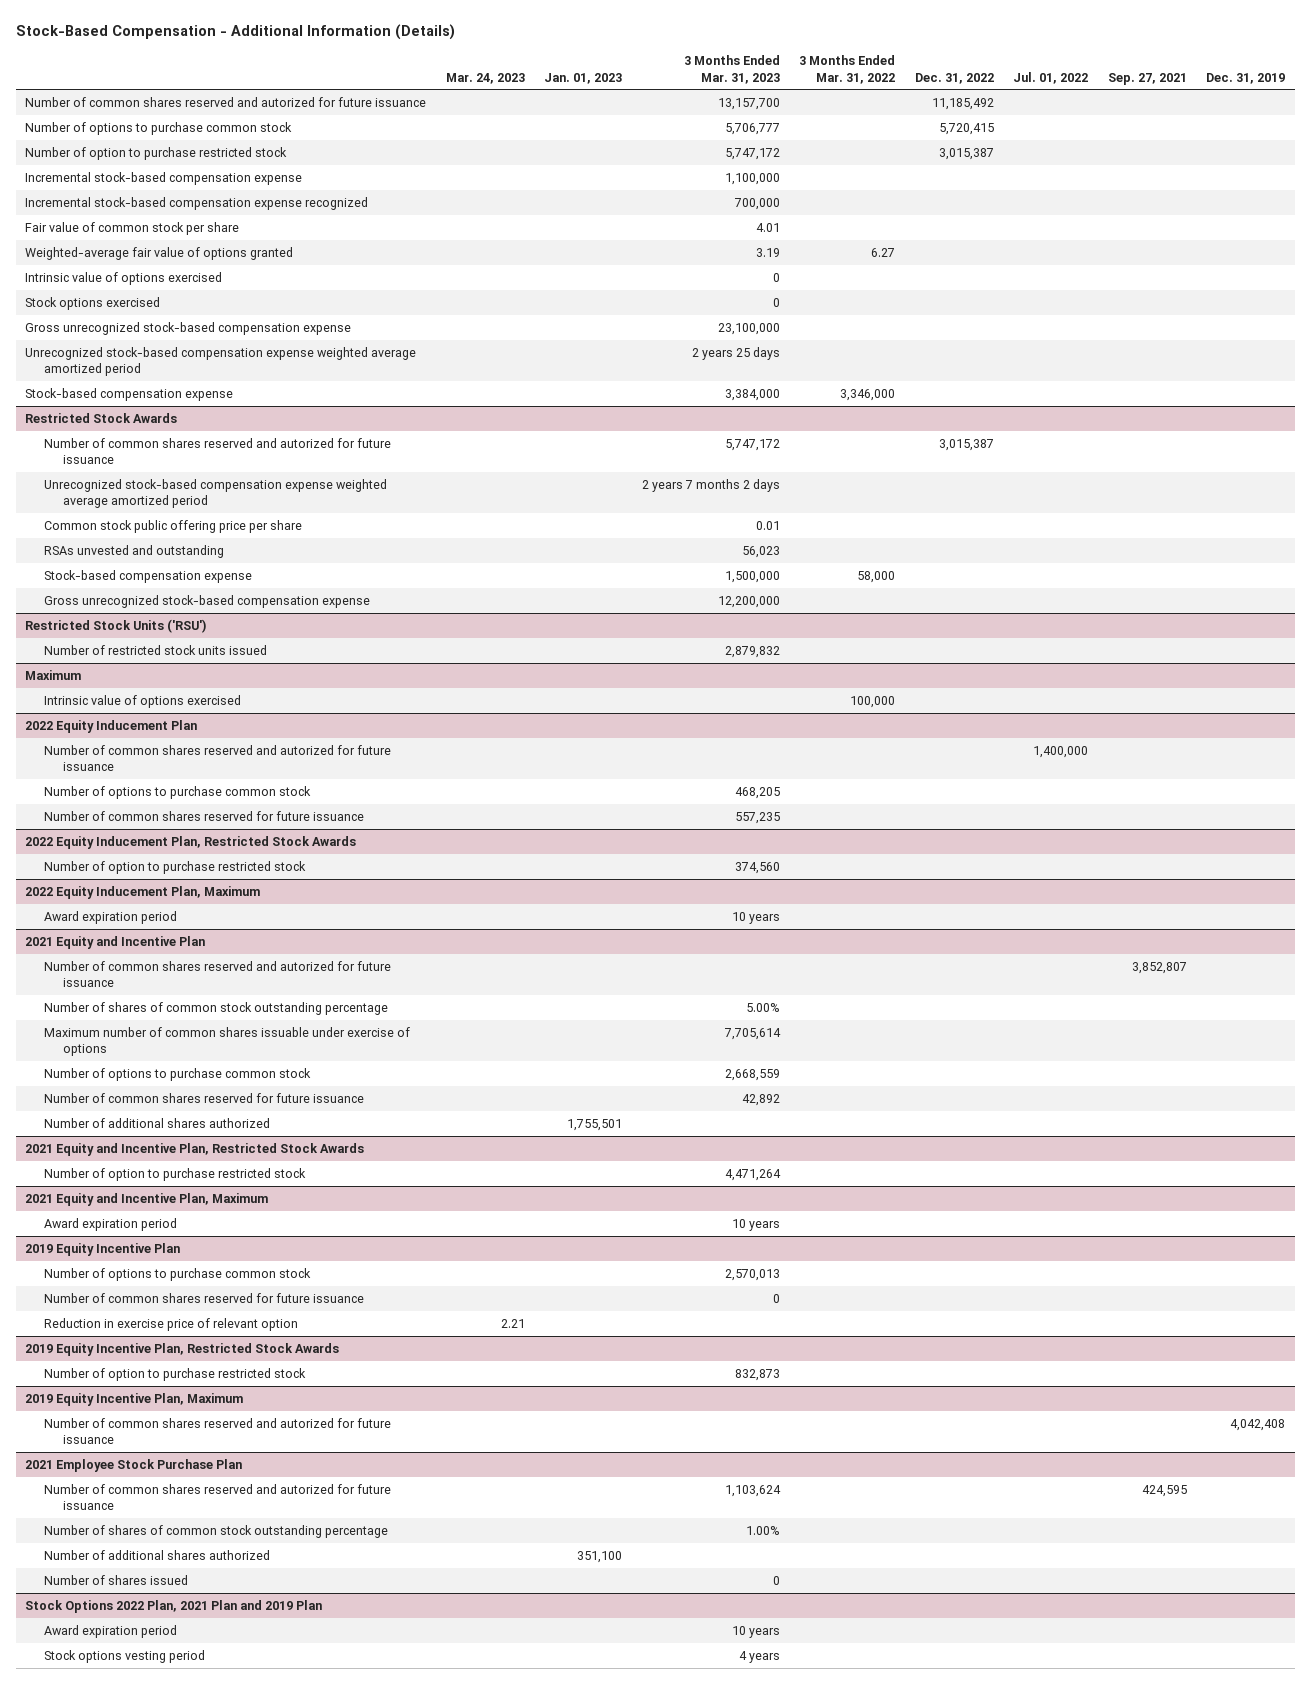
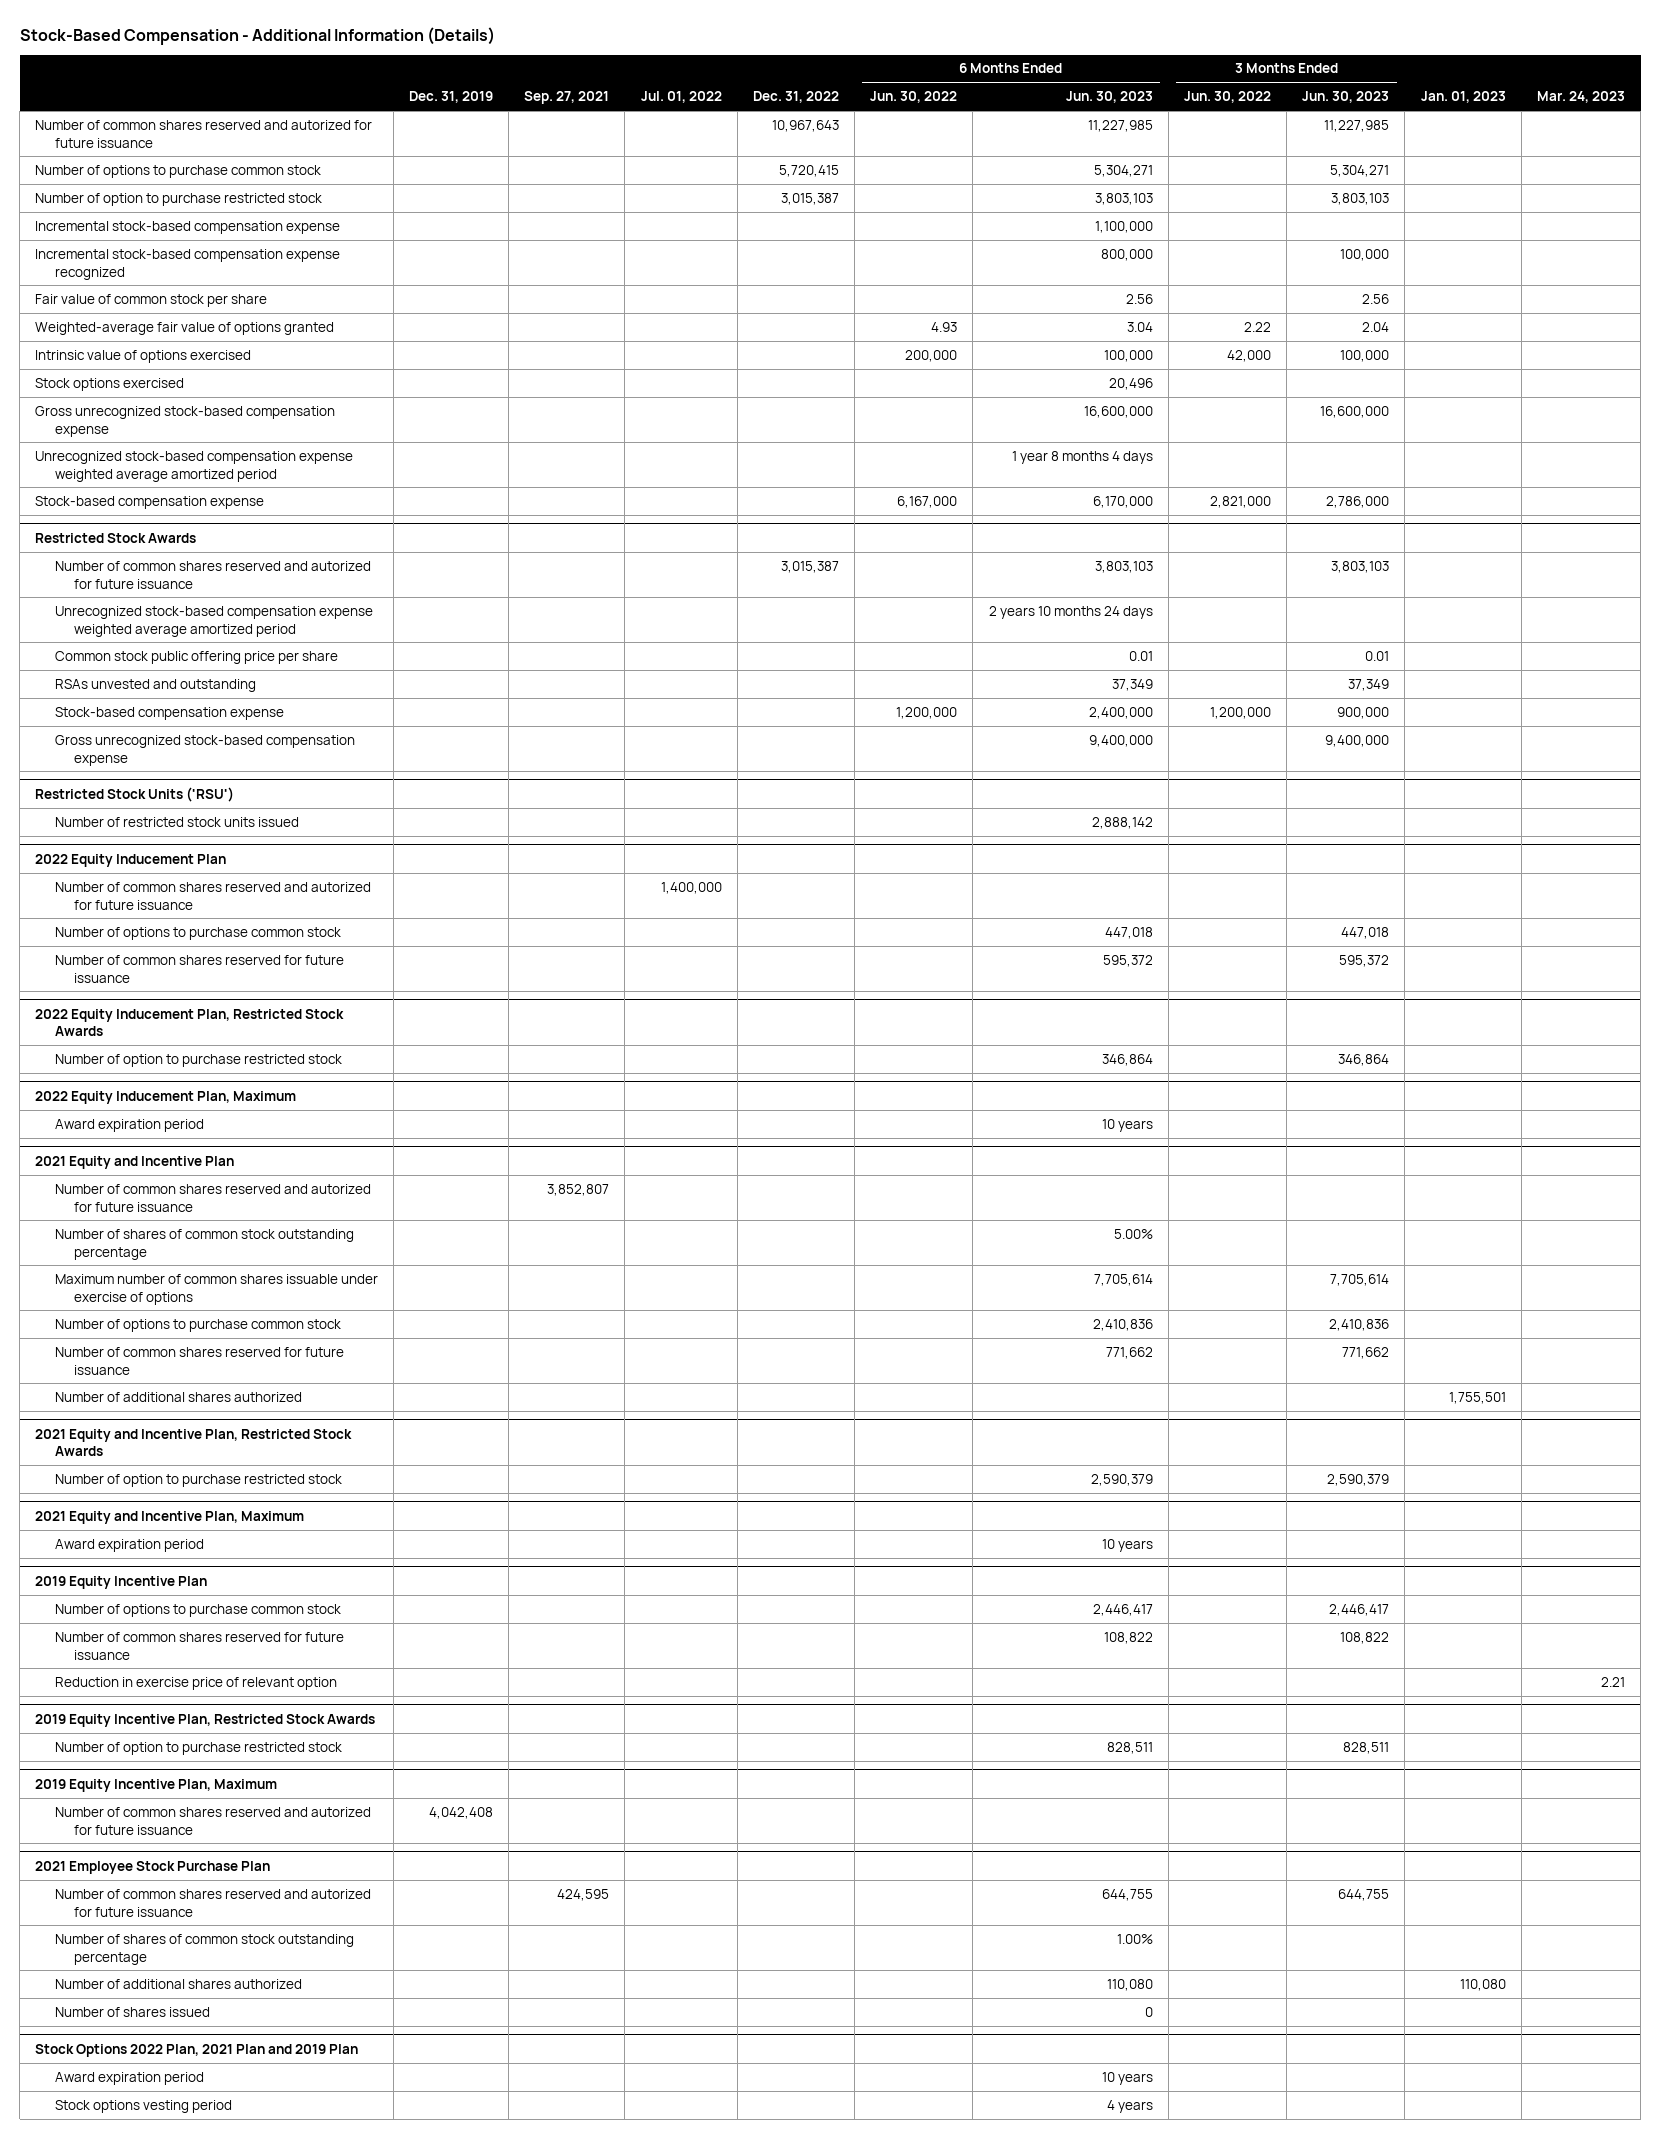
- | Mar. 24, 2023 | Jan. 01, 2023 | 3 Months Ended Mar. 31, 2023 | 3 Months Ended Mar. 31, 2022 | Dec. 31, 2022 | Jul. 01, 2022 | Sep. 27, 2021 | Dec. 31, 2019
+ | Dec. 31, 2019 | Sep. 27, 2021 | Jul. 01, 2022 | Dec. 31, 2022 | 6 Months Ended Jun. 30, 2022 | 6 Months Ended Jun. 30, 2023 | 3 Months Ended Jun. 30, 2022 | 3 Months Ended Jun. 30, 2023 | Jan. 01, 2023 | Mar. 24, 2023
- Number of common shares reserved and autorized for future issuance | | | 13,157,700 | | 11,185,492 | | |
+ Number of common shares reserved and autorized for future issuance | | | | 10,967,643 | | 11,227,985 | | 11,227,985 | |
- Maximum
- Intrinsic value of options exercised | | | | 100,000 | | | |
@ 2021 Employee Stock Purchase Plan
- Number of additional shares authorized | | 351,100 | | | | | |
+ Number of additional shares authorized | | | | | | 110,080 | | | 110,080 |

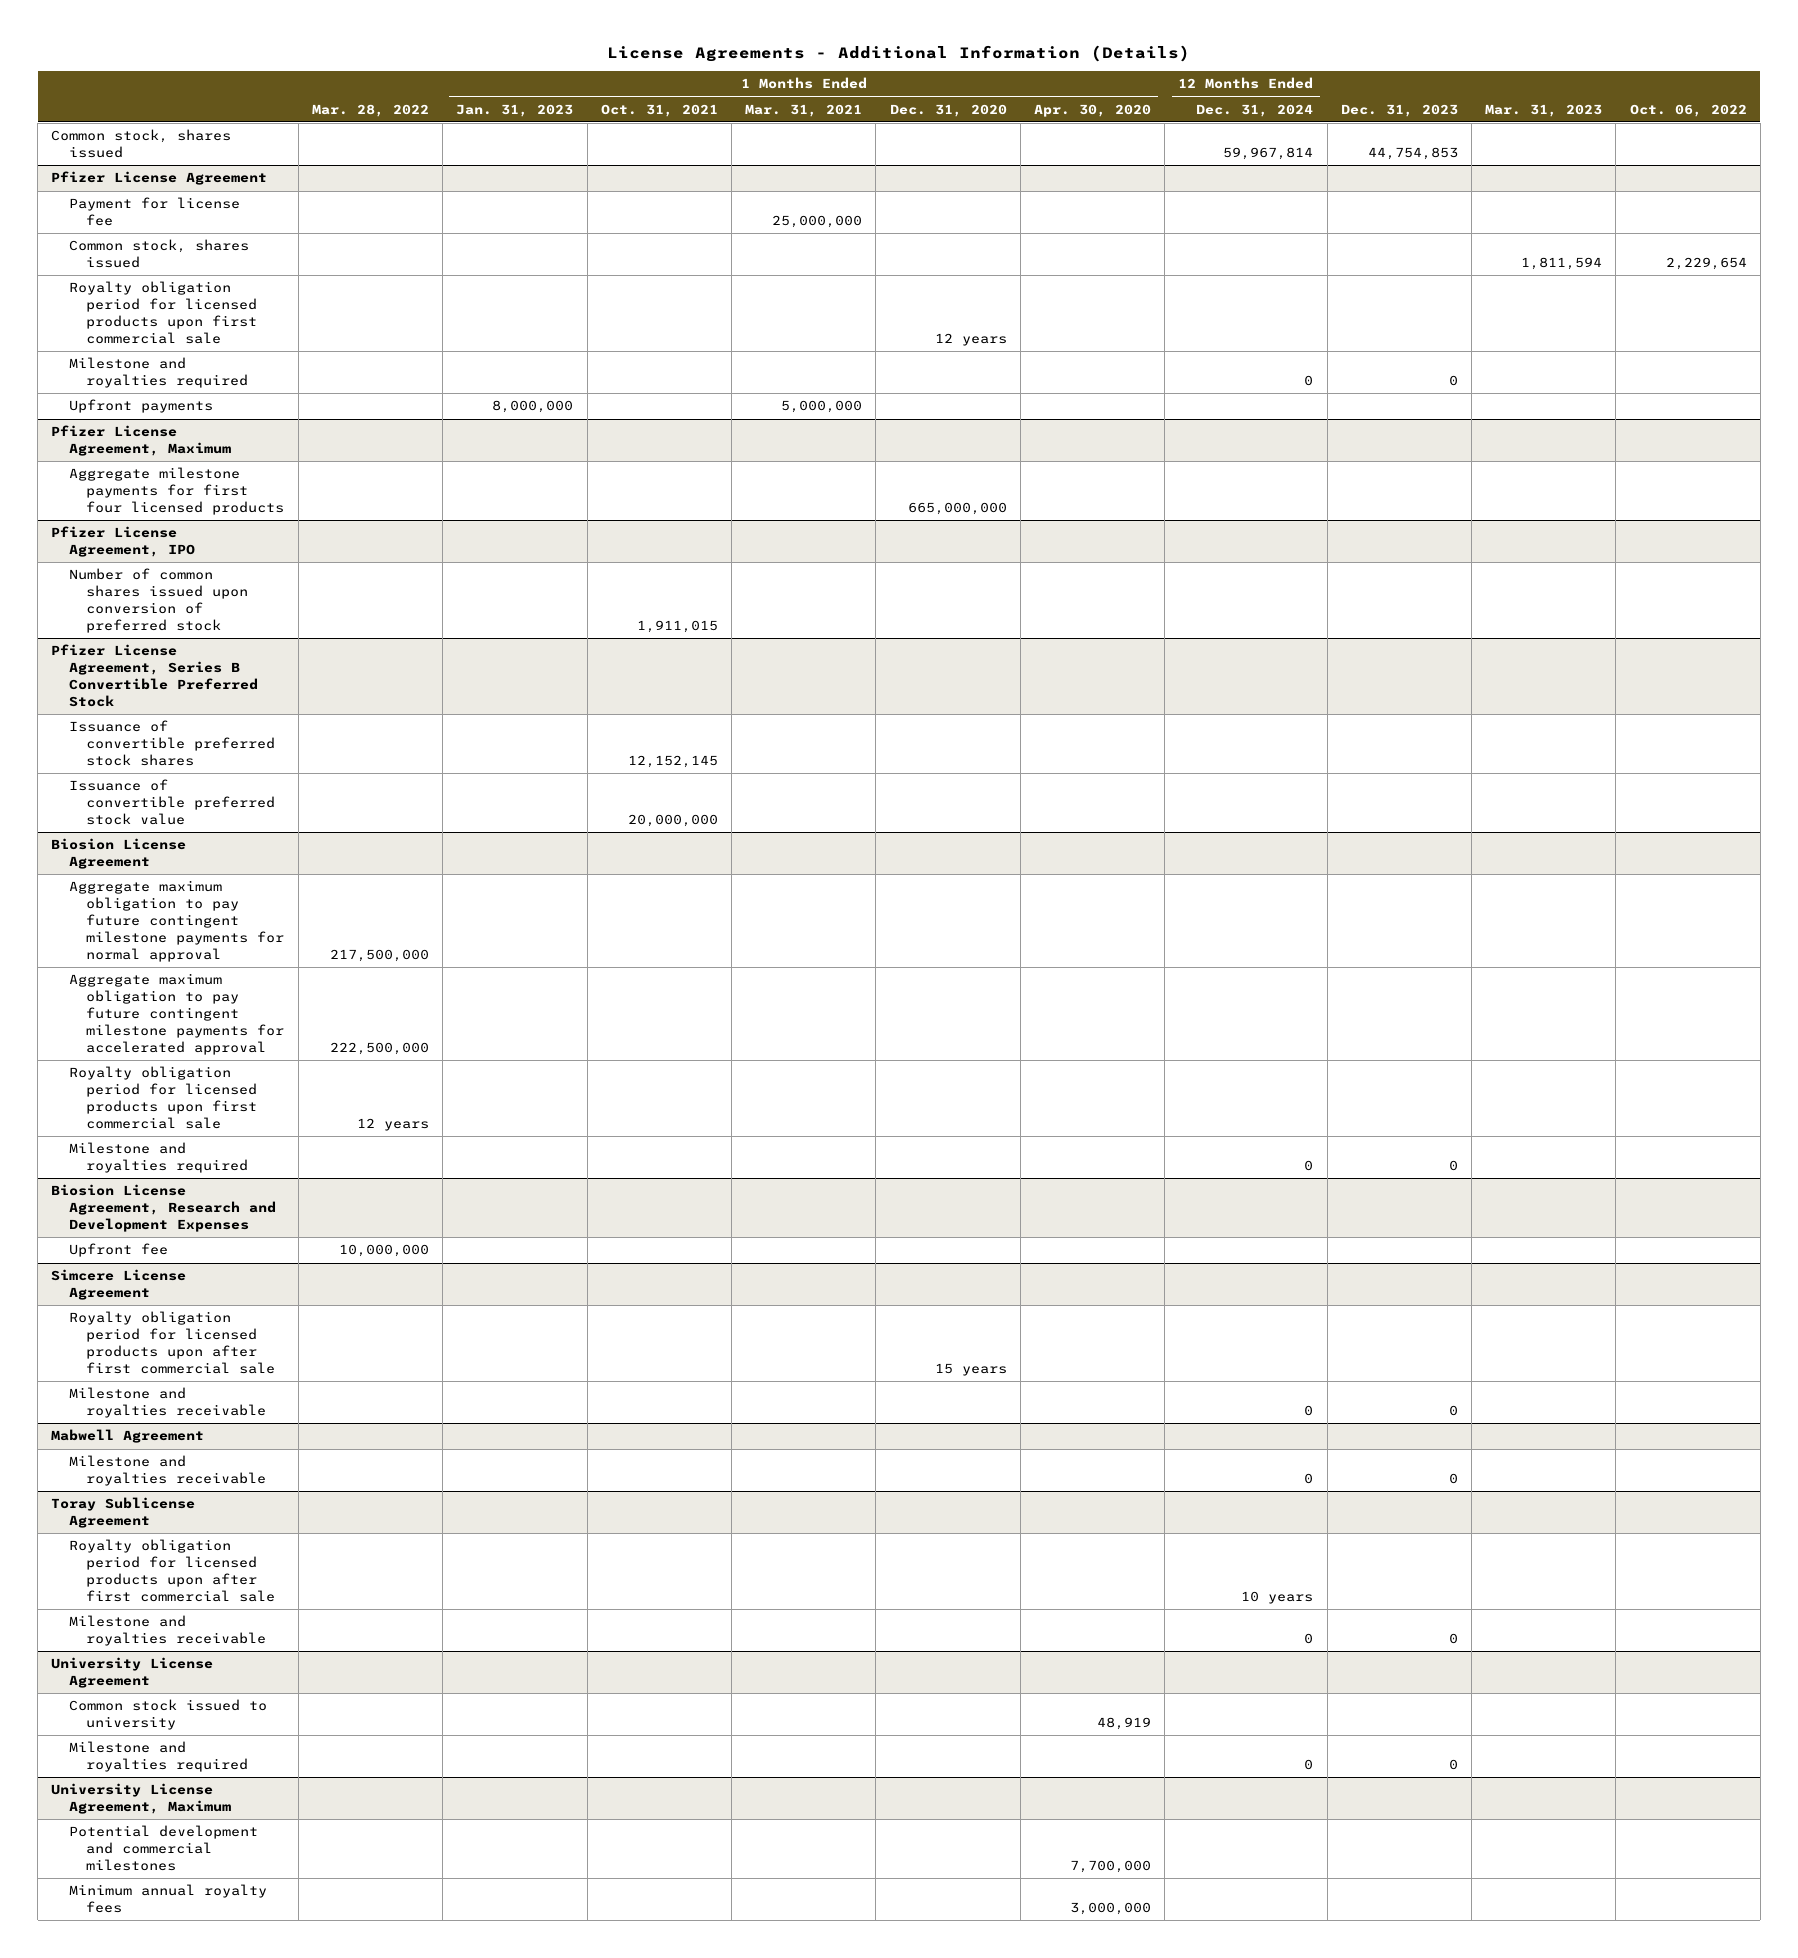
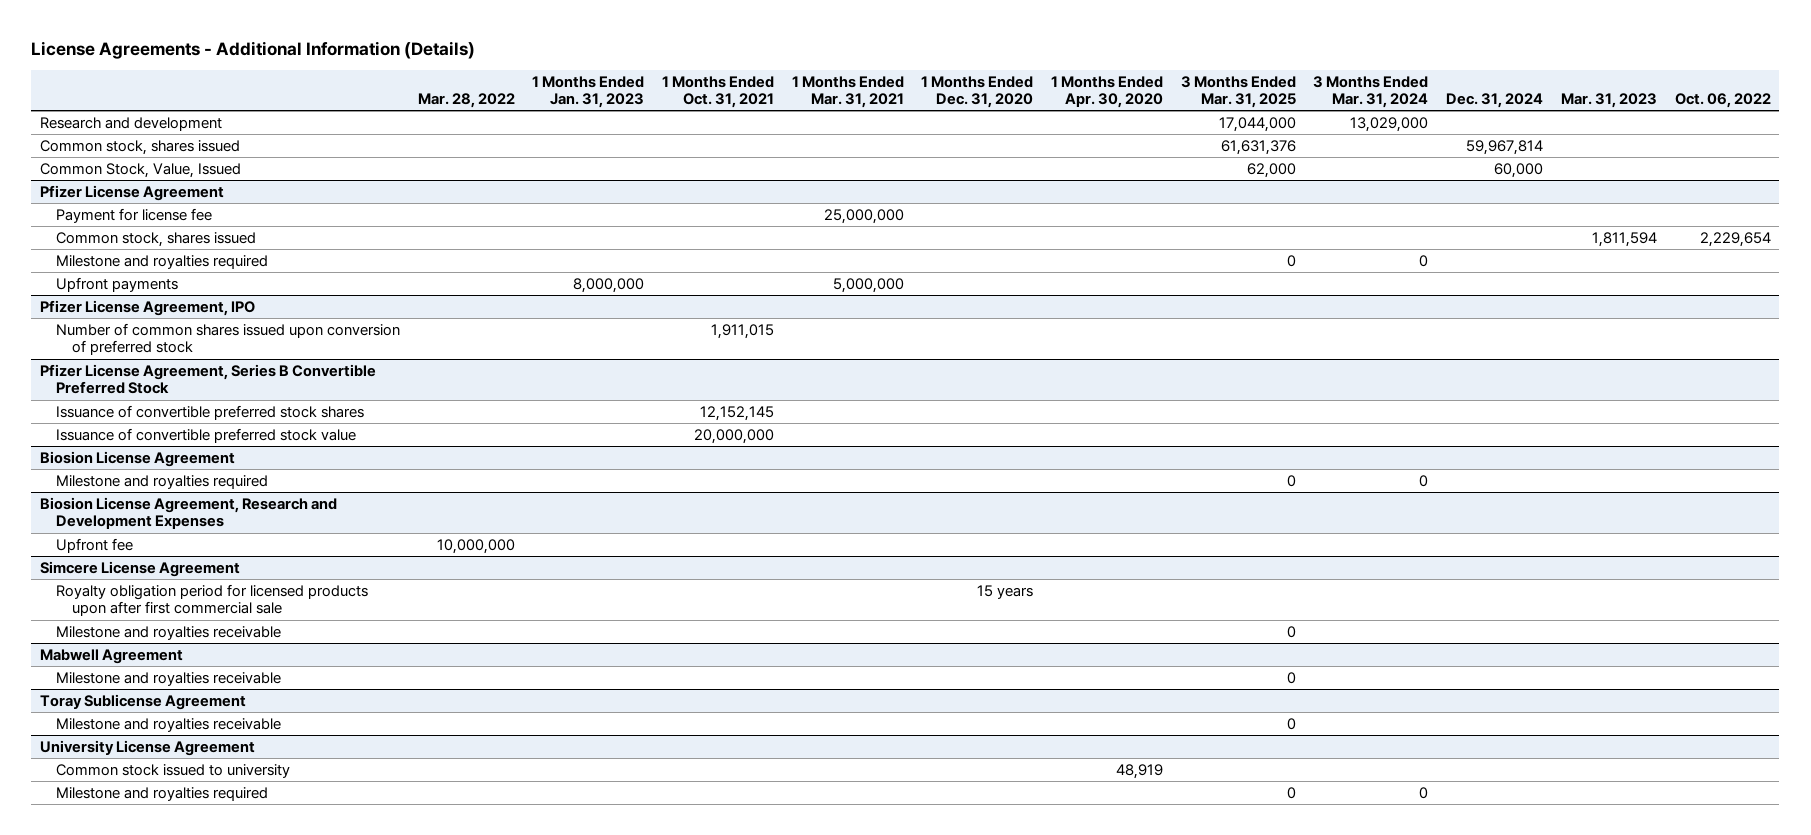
- | Mar. 28, 2022 | 1 Months Ended Jan. 31, 2023 | 1 Months Ended Oct. 31, 2021 | 1 Months Ended Mar. 31, 2021 | 1 Months Ended Dec. 31, 2020 | 1 Months Ended Apr. 30, 2020 | 12 Months Ended Dec. 31, 2024 | Dec. 31, 2023 | Mar. 31, 2023 | Oct. 06, 2022
+ | Mar. 28, 2022 | 1 Months Ended Jan. 31, 2023 | 1 Months Ended Oct. 31, 2021 | 1 Months Ended Mar. 31, 2021 | 1 Months Ended Dec. 31, 2020 | 1 Months Ended Apr. 30, 2020 | 3 Months Ended Mar. 31, 2025 | 3 Months Ended Mar. 31, 2024 | Dec. 31, 2024 | Mar. 31, 2023 | Oct. 06, 2022
+ Research and development | | | | | | | 17,044,000 | 13,029,000 | | |
+ Common Stock, Value, Issued | | | | | | | 62,000 | | 60,000 | |
@ Pfizer License Agreement
- Royalty obligation period for licensed products upon first commercial sale | | | | | 12 years | | | | |
- Pfizer License Agreement, Maximum
- Aggregate milestone payments for first four licensed products | | | | | 665,000,000 | | | | |
@ Biosion License Agreement
- Aggregate maximum obligation to pay future contingent milestone payments for normal approval | 217,500,000 | | | | | | | | |
- Aggregate maximum obligation to pay future contingent milestone payments for accelerated approval | 222,500,000 | | | | | | | | |
- Royalty obligation period for licensed products upon first commercial sale | 12 years | | | | | | | | |
@ Toray Sublicense Agreement
- Royalty obligation period for licensed products upon after first commercial sale | | | | | | | 10 years | | |
- University License Agreement, Maximum
- Potential development and commercial milestones | | | | | | 7,700,000 | | | |
- Minimum annual royalty fees | | | | | | 3,000,000 | | | |

